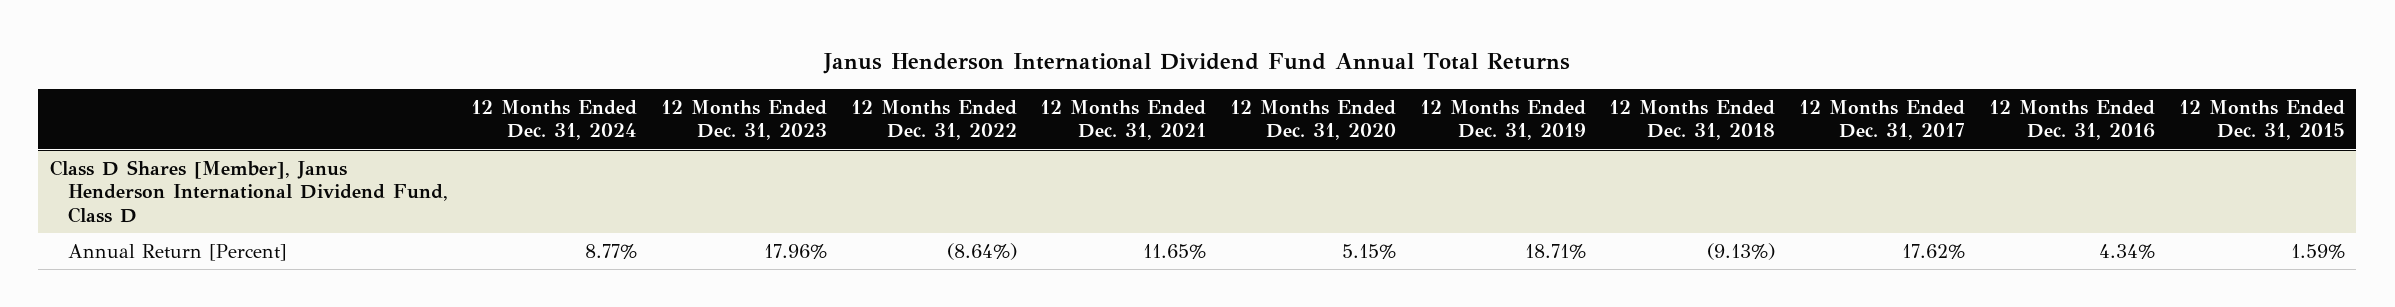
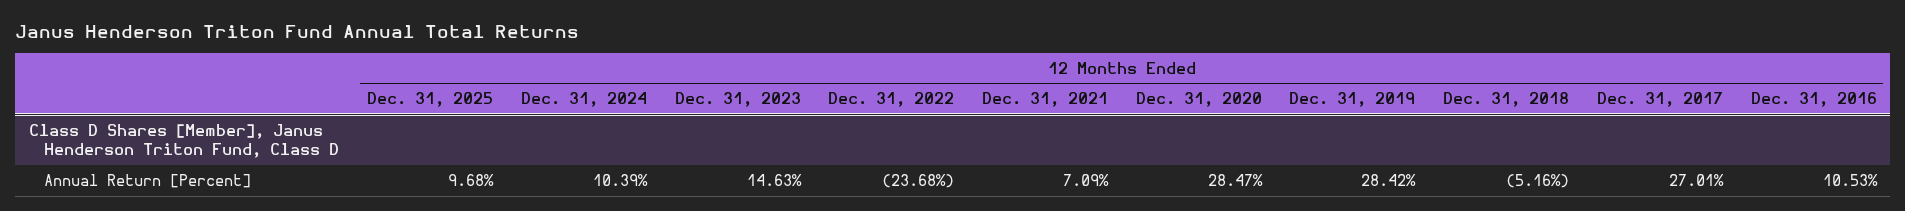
- Janus Henderson International Dividend Fund Annual Total Returns
+ Janus Henderson Triton Fund Annual Total Returns
- | 12 Months Ended Dec. 31, 2024 | 12 Months Ended Dec. 31, 2023 | 12 Months Ended Dec. 31, 2022 | 12 Months Ended Dec. 31, 2021 | 12 Months Ended Dec. 31, 2020 | 12 Months Ended Dec. 31, 2019 | 12 Months Ended Dec. 31, 2018 | 12 Months Ended Dec. 31, 2017 | 12 Months Ended Dec. 31, 2016 | 12 Months Ended Dec. 31, 2015
+ | 12 Months Ended Dec. 31, 2025 | 12 Months Ended Dec. 31, 2024 | 12 Months Ended Dec. 31, 2023 | 12 Months Ended Dec. 31, 2022 | 12 Months Ended Dec. 31, 2021 | 12 Months Ended Dec. 31, 2020 | 12 Months Ended Dec. 31, 2019 | 12 Months Ended Dec. 31, 2018 | 12 Months Ended Dec. 31, 2017 | 12 Months Ended Dec. 31, 2016
- Class D Shares [Member], Janus Henderson International Dividend Fund, Class D
- Annual Return [Percent] | 8.77% | 17.96% | (8.64%) | 11.65% | 5.15% | 18.71% | (9.13%) | 17.62% | 4.34% | 1.59%
+ Class D Shares [Member], Janus Henderson Triton Fund, Class D
+ Annual Return [Percent] | 9.68% | 10.39% | 14.63% | (23.68%) | 7.09% | 28.47% | 28.42% | (5.16%) | 27.01% | 10.53%

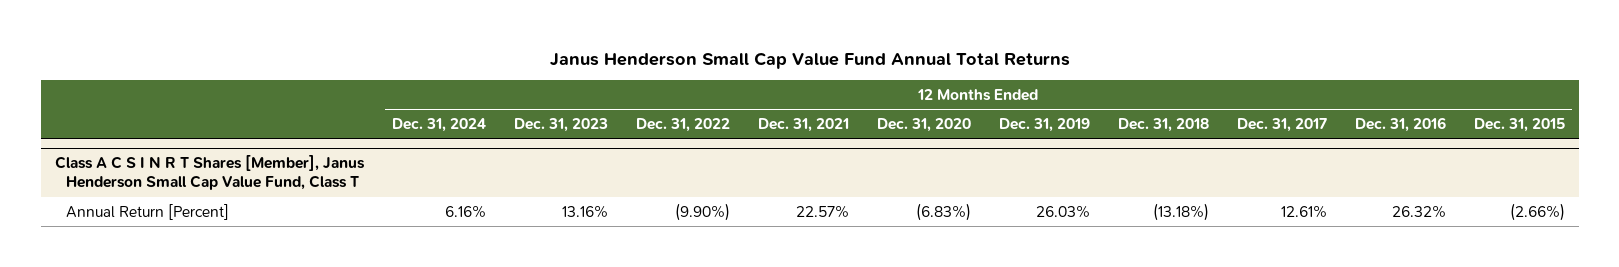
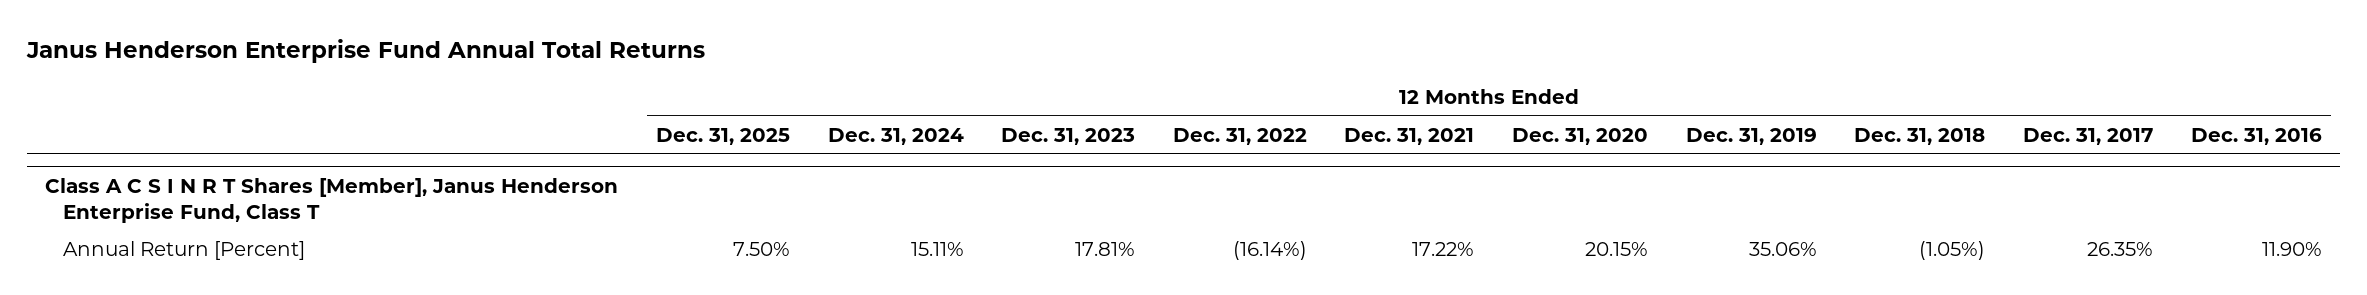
- Janus Henderson Small Cap Value Fund Annual Total Returns
+ Janus Henderson Enterprise Fund Annual Total Returns
- | 12 Months Ended Dec. 31, 2024 | 12 Months Ended Dec. 31, 2023 | 12 Months Ended Dec. 31, 2022 | 12 Months Ended Dec. 31, 2021 | 12 Months Ended Dec. 31, 2020 | 12 Months Ended Dec. 31, 2019 | 12 Months Ended Dec. 31, 2018 | 12 Months Ended Dec. 31, 2017 | 12 Months Ended Dec. 31, 2016 | 12 Months Ended Dec. 31, 2015
+ | 12 Months Ended Dec. 31, 2025 | 12 Months Ended Dec. 31, 2024 | 12 Months Ended Dec. 31, 2023 | 12 Months Ended Dec. 31, 2022 | 12 Months Ended Dec. 31, 2021 | 12 Months Ended Dec. 31, 2020 | 12 Months Ended Dec. 31, 2019 | 12 Months Ended Dec. 31, 2018 | 12 Months Ended Dec. 31, 2017 | 12 Months Ended Dec. 31, 2016
- Class A C S I N R T Shares [Member], Janus Henderson Small Cap Value Fund, Class T
- Annual Return [Percent] | 6.16% | 13.16% | (9.90%) | 22.57% | (6.83%) | 26.03% | (13.18%) | 12.61% | 26.32% | (2.66%)
+ Class A C S I N R T Shares [Member], Janus Henderson Enterprise Fund, Class T
+ Annual Return [Percent] | 7.50% | 15.11% | 17.81% | (16.14%) | 17.22% | 20.15% | 35.06% | (1.05%) | 26.35% | 11.90%

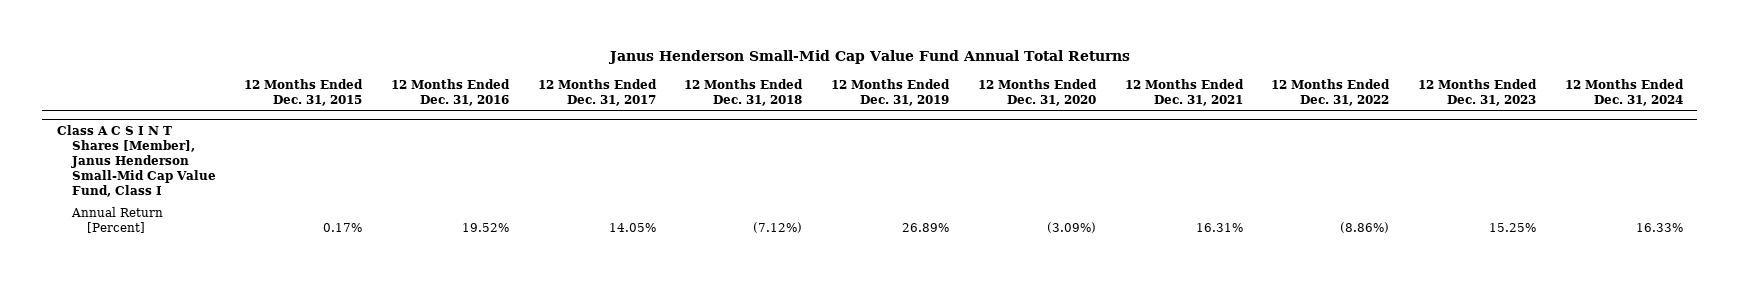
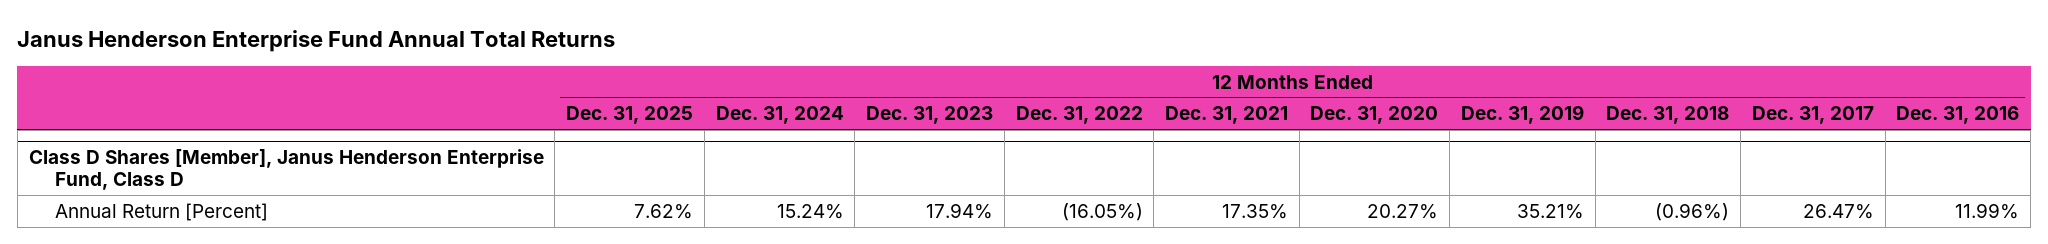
- Janus Henderson Small-Mid Cap Value Fund Annual Total Returns
+ Janus Henderson Enterprise Fund Annual Total Returns
- | 12 Months Ended Dec. 31, 2015 | 12 Months Ended Dec. 31, 2016 | 12 Months Ended Dec. 31, 2017 | 12 Months Ended Dec. 31, 2018 | 12 Months Ended Dec. 31, 2019 | 12 Months Ended Dec. 31, 2020 | 12 Months Ended Dec. 31, 2021 | 12 Months Ended Dec. 31, 2022 | 12 Months Ended Dec. 31, 2023 | 12 Months Ended Dec. 31, 2024
+ | 12 Months Ended Dec. 31, 2025 | 12 Months Ended Dec. 31, 2024 | 12 Months Ended Dec. 31, 2023 | 12 Months Ended Dec. 31, 2022 | 12 Months Ended Dec. 31, 2021 | 12 Months Ended Dec. 31, 2020 | 12 Months Ended Dec. 31, 2019 | 12 Months Ended Dec. 31, 2018 | 12 Months Ended Dec. 31, 2017 | 12 Months Ended Dec. 31, 2016
- Class A C S I N T Shares [Member], Janus Henderson Small-Mid Cap Value Fund, Class I
- Annual Return [Percent] | 0.17% | 19.52% | 14.05% | (7.12%) | 26.89% | (3.09%) | 16.31% | (8.86%) | 15.25% | 16.33%
+ Class D Shares [Member], Janus Henderson Enterprise Fund, Class D
+ Annual Return [Percent] | 7.62% | 15.24% | 17.94% | (16.05%) | 17.35% | 20.27% | 35.21% | (0.96%) | 26.47% | 11.99%

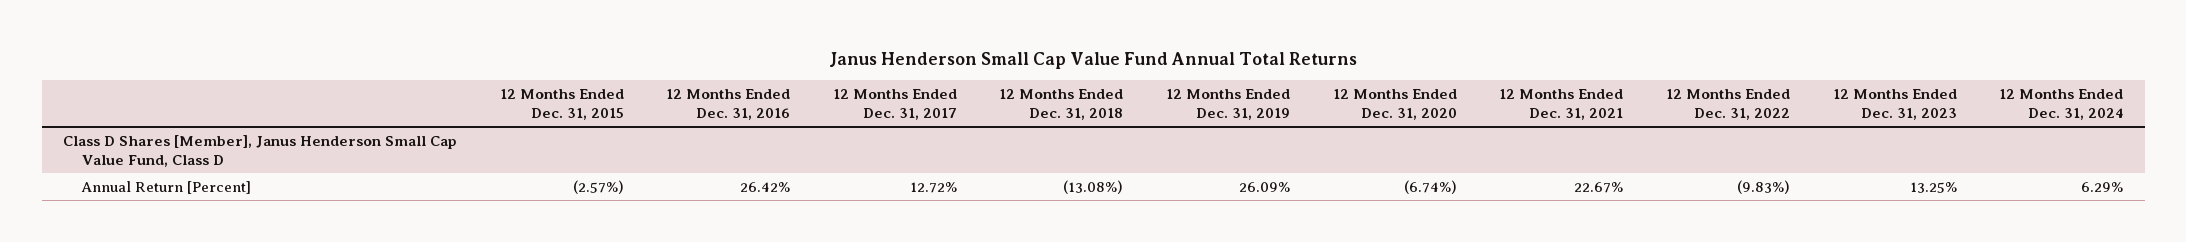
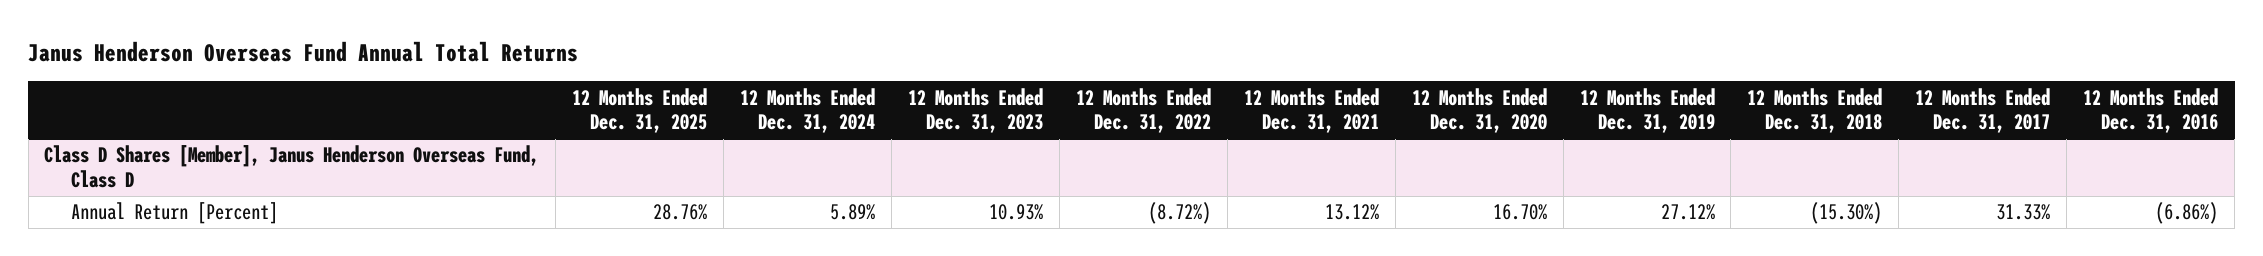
- Janus Henderson Small Cap Value Fund Annual Total Returns
+ Janus Henderson Overseas Fund Annual Total Returns
- | 12 Months Ended Dec. 31, 2015 | 12 Months Ended Dec. 31, 2016 | 12 Months Ended Dec. 31, 2017 | 12 Months Ended Dec. 31, 2018 | 12 Months Ended Dec. 31, 2019 | 12 Months Ended Dec. 31, 2020 | 12 Months Ended Dec. 31, 2021 | 12 Months Ended Dec. 31, 2022 | 12 Months Ended Dec. 31, 2023 | 12 Months Ended Dec. 31, 2024
+ | 12 Months Ended Dec. 31, 2025 | 12 Months Ended Dec. 31, 2024 | 12 Months Ended Dec. 31, 2023 | 12 Months Ended Dec. 31, 2022 | 12 Months Ended Dec. 31, 2021 | 12 Months Ended Dec. 31, 2020 | 12 Months Ended Dec. 31, 2019 | 12 Months Ended Dec. 31, 2018 | 12 Months Ended Dec. 31, 2017 | 12 Months Ended Dec. 31, 2016
- Class D Shares [Member], Janus Henderson Small Cap Value Fund, Class D
- Annual Return [Percent] | (2.57%) | 26.42% | 12.72% | (13.08%) | 26.09% | (6.74%) | 22.67% | (9.83%) | 13.25% | 6.29%
+ Class D Shares [Member], Janus Henderson Overseas Fund, Class D
+ Annual Return [Percent] | 28.76% | 5.89% | 10.93% | (8.72%) | 13.12% | 16.70% | 27.12% | (15.30%) | 31.33% | (6.86%)

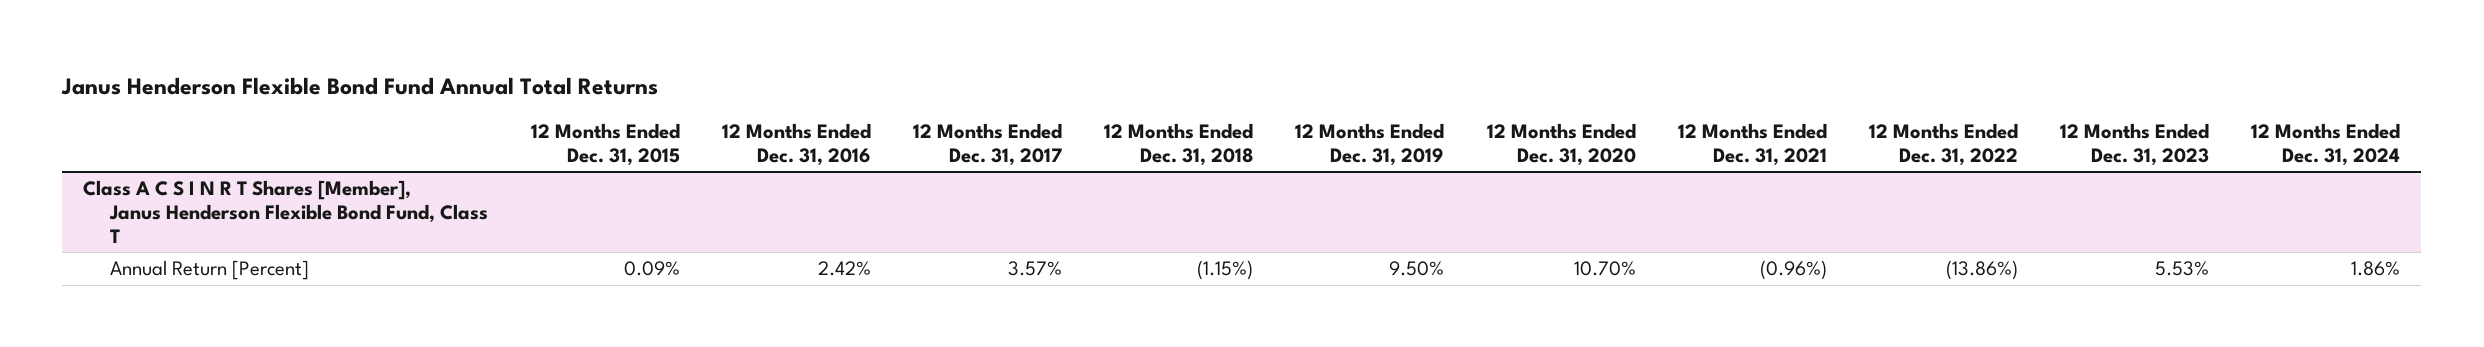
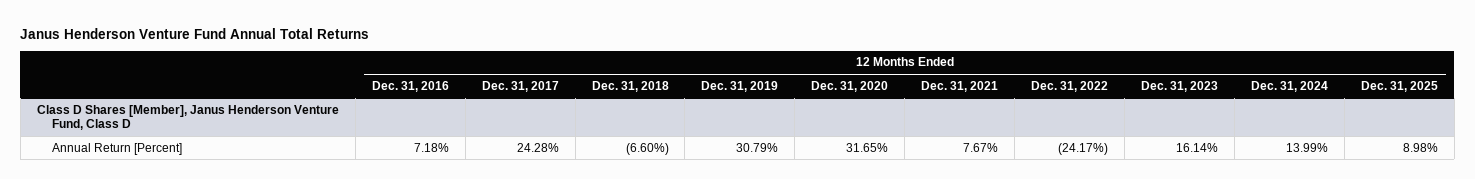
- Janus Henderson Flexible Bond Fund Annual Total Returns
+ Janus Henderson Venture Fund Annual Total Returns
- | 12 Months Ended Dec. 31, 2015 | 12 Months Ended Dec. 31, 2016 | 12 Months Ended Dec. 31, 2017 | 12 Months Ended Dec. 31, 2018 | 12 Months Ended Dec. 31, 2019 | 12 Months Ended Dec. 31, 2020 | 12 Months Ended Dec. 31, 2021 | 12 Months Ended Dec. 31, 2022 | 12 Months Ended Dec. 31, 2023 | 12 Months Ended Dec. 31, 2024
+ | 12 Months Ended Dec. 31, 2016 | 12 Months Ended Dec. 31, 2017 | 12 Months Ended Dec. 31, 2018 | 12 Months Ended Dec. 31, 2019 | 12 Months Ended Dec. 31, 2020 | 12 Months Ended Dec. 31, 2021 | 12 Months Ended Dec. 31, 2022 | 12 Months Ended Dec. 31, 2023 | 12 Months Ended Dec. 31, 2024 | 12 Months Ended Dec. 31, 2025
- Class A C S I N R T Shares [Member], Janus Henderson Flexible Bond Fund, Class T
- Annual Return [Percent] | 0.09% | 2.42% | 3.57% | (1.15%) | 9.50% | 10.70% | (0.96%) | (13.86%) | 5.53% | 1.86%
+ Class D Shares [Member], Janus Henderson Venture Fund, Class D
+ Annual Return [Percent] | 7.18% | 24.28% | (6.60%) | 30.79% | 31.65% | 7.67% | (24.17%) | 16.14% | 13.99% | 8.98%

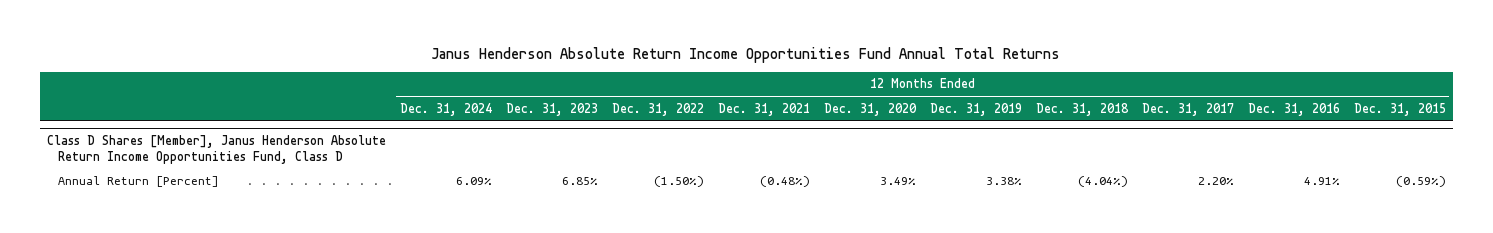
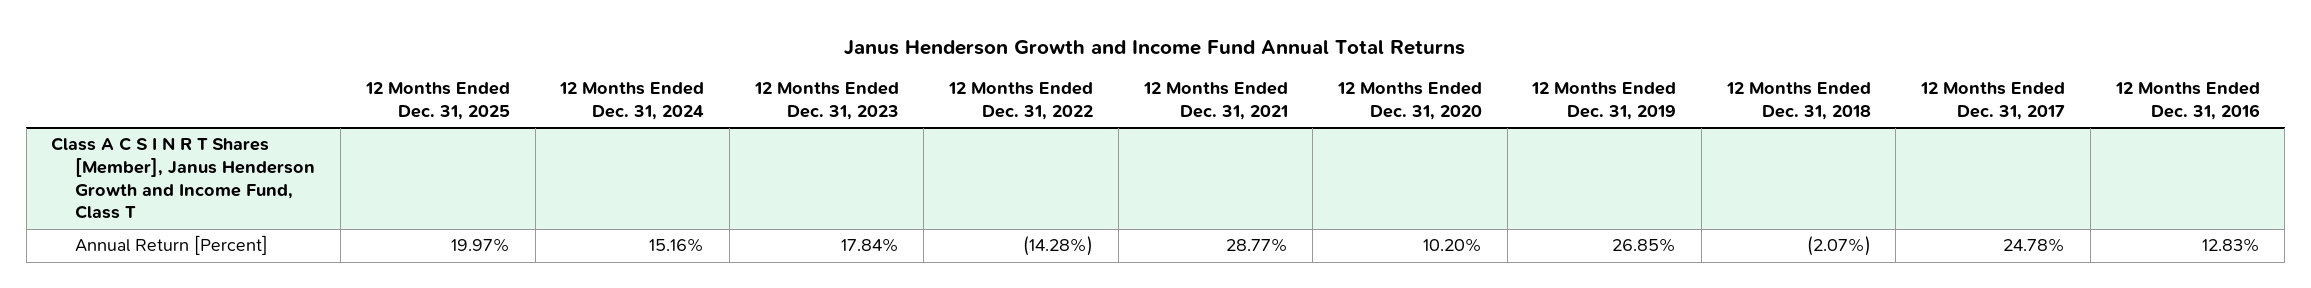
- Janus Henderson Absolute Return Income Opportunities Fund Annual Total Returns
+ Janus Henderson Growth and Income Fund Annual Total Returns
- | 12 Months Ended Dec. 31, 2024 | 12 Months Ended Dec. 31, 2023 | 12 Months Ended Dec. 31, 2022 | 12 Months Ended Dec. 31, 2021 | 12 Months Ended Dec. 31, 2020 | 12 Months Ended Dec. 31, 2019 | 12 Months Ended Dec. 31, 2018 | 12 Months Ended Dec. 31, 2017 | 12 Months Ended Dec. 31, 2016 | 12 Months Ended Dec. 31, 2015
+ | 12 Months Ended Dec. 31, 2025 | 12 Months Ended Dec. 31, 2024 | 12 Months Ended Dec. 31, 2023 | 12 Months Ended Dec. 31, 2022 | 12 Months Ended Dec. 31, 2021 | 12 Months Ended Dec. 31, 2020 | 12 Months Ended Dec. 31, 2019 | 12 Months Ended Dec. 31, 2018 | 12 Months Ended Dec. 31, 2017 | 12 Months Ended Dec. 31, 2016
- Class D Shares [Member], Janus Henderson Absolute Return Income Opportunities Fund, Class D
- Annual Return [Percent] | 6.09% | 6.85% | (1.50%) | (0.48%) | 3.49% | 3.38% | (4.04%) | 2.20% | 4.91% | (0.59%)
+ Class A C S I N R T Shares [Member], Janus Henderson Growth and Income Fund, Class T
+ Annual Return [Percent] | 19.97% | 15.16% | 17.84% | (14.28%) | 28.77% | 10.20% | 26.85% | (2.07%) | 24.78% | 12.83%

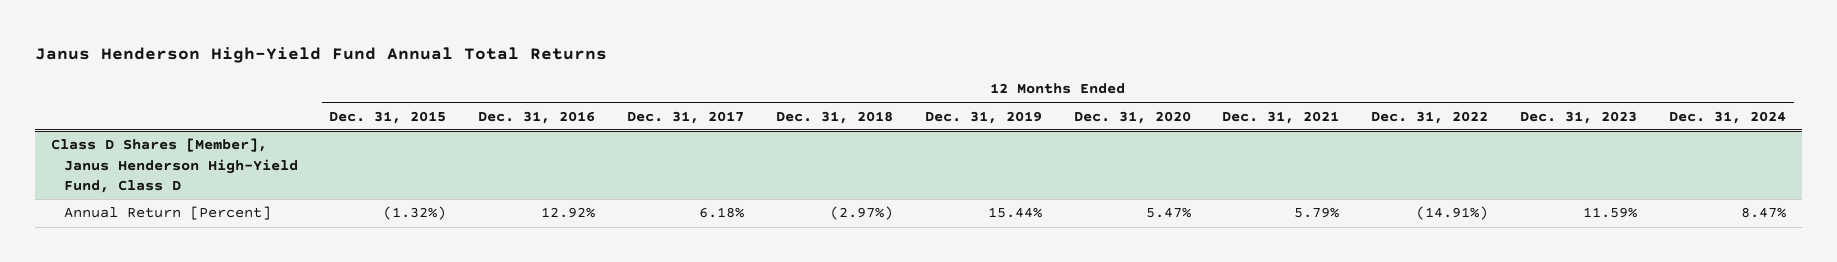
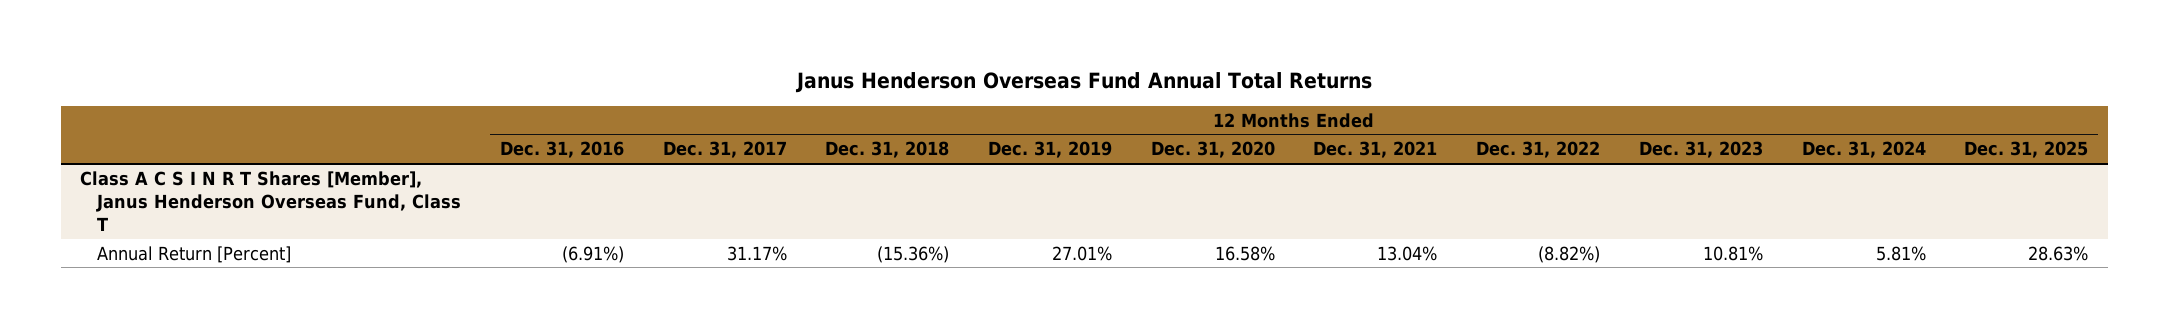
- Janus Henderson High-Yield Fund Annual Total Returns
+ Janus Henderson Overseas Fund Annual Total Returns
- | 12 Months Ended Dec. 31, 2015 | 12 Months Ended Dec. 31, 2016 | 12 Months Ended Dec. 31, 2017 | 12 Months Ended Dec. 31, 2018 | 12 Months Ended Dec. 31, 2019 | 12 Months Ended Dec. 31, 2020 | 12 Months Ended Dec. 31, 2021 | 12 Months Ended Dec. 31, 2022 | 12 Months Ended Dec. 31, 2023 | 12 Months Ended Dec. 31, 2024
+ | 12 Months Ended Dec. 31, 2016 | 12 Months Ended Dec. 31, 2017 | 12 Months Ended Dec. 31, 2018 | 12 Months Ended Dec. 31, 2019 | 12 Months Ended Dec. 31, 2020 | 12 Months Ended Dec. 31, 2021 | 12 Months Ended Dec. 31, 2022 | 12 Months Ended Dec. 31, 2023 | 12 Months Ended Dec. 31, 2024 | 12 Months Ended Dec. 31, 2025
- Class D Shares [Member], Janus Henderson High-Yield Fund, Class D
- Annual Return [Percent] | (1.32%) | 12.92% | 6.18% | (2.97%) | 15.44% | 5.47% | 5.79% | (14.91%) | 11.59% | 8.47%
+ Class A C S I N R T Shares [Member], Janus Henderson Overseas Fund, Class T
+ Annual Return [Percent] | (6.91%) | 31.17% | (15.36%) | 27.01% | 16.58% | 13.04% | (8.82%) | 10.81% | 5.81% | 28.63%

